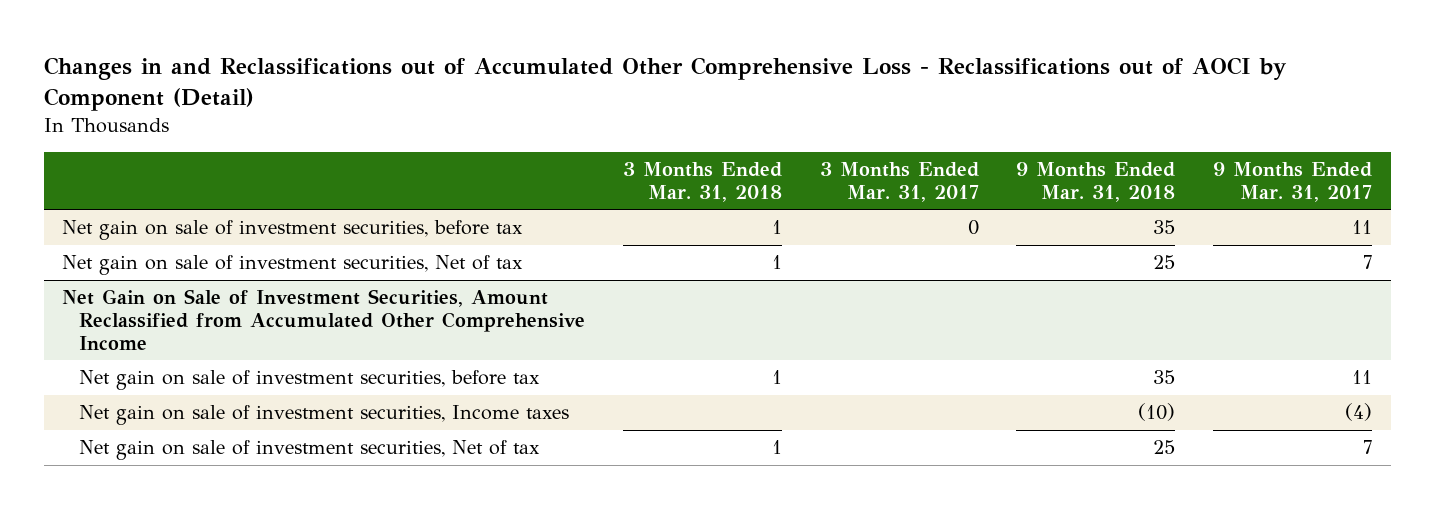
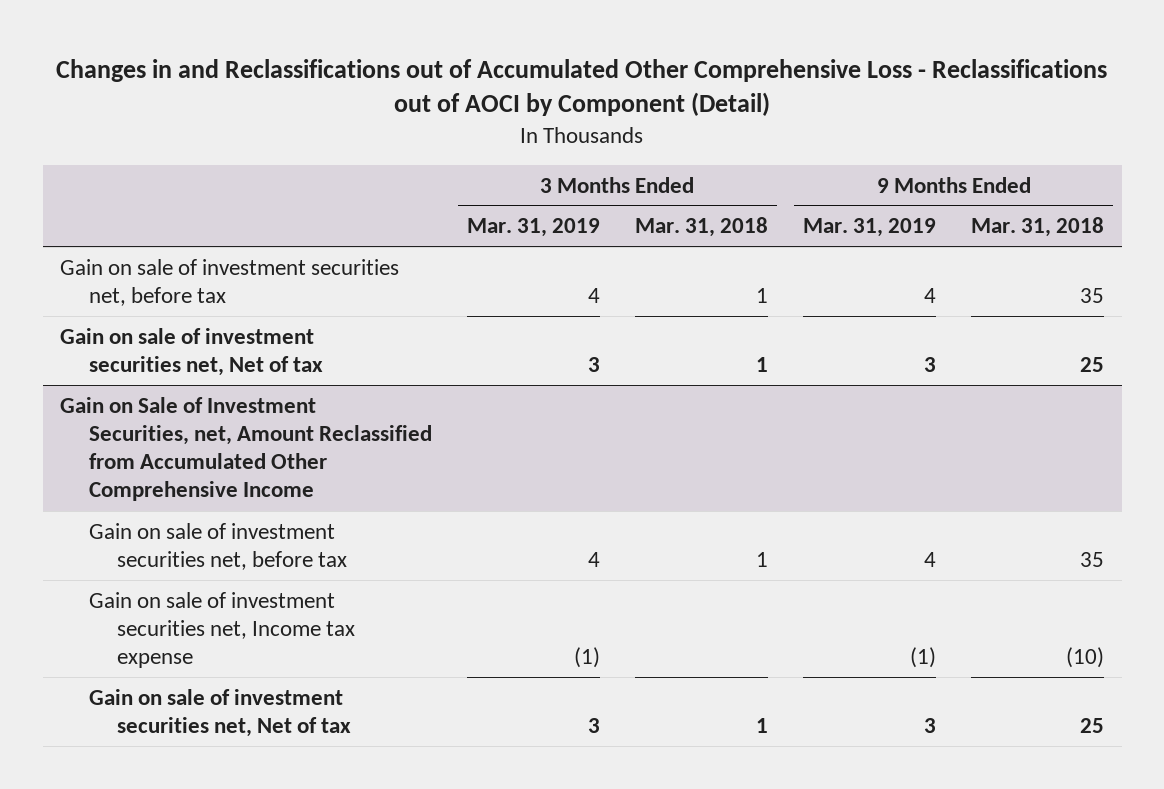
- | 3 Months Ended Mar. 31, 2018 | 3 Months Ended Mar. 31, 2017 | 9 Months Ended Mar. 31, 2018 | 9 Months Ended Mar. 31, 2017
+ | 3 Months Ended Mar. 31, 2019 | 3 Months Ended Mar. 31, 2018 | 9 Months Ended Mar. 31, 2019 | 9 Months Ended Mar. 31, 2018
- Net gain on sale of investment securities, before tax | 1 | 0 | 35 | 11
- Net gain on sale of investment securities, Net of tax | 1 | | 25 | 7
- Net Gain on Sale of Investment Securities, Amount Reclassified from Accumulated Other Comprehensive Income
- Net gain on sale of investment securities, before tax | 1 | | 35 | 11
- Net gain on sale of investment securities, Income taxes | | | (10) | (4)
- Net gain on sale of investment securities, Net of tax | 1 | | 25 | 7
+ Gain on sale of investment securities net, before tax | 4 | 1 | 4 | 35
+ Gain on sale of investment securities net, Net of tax | 3 | 1 | 3 | 25
+ Gain on Sale of Investment Securities, net, Amount Reclassified from Accumulated Other Comprehensive Income
+ Gain on sale of investment securities net, before tax | 4 | 1 | 4 | 35
+ Gain on sale of investment securities net, Income tax expense | (1) | | (1) | (10)
+ Gain on sale of investment securities net, Net of tax | 3 | 1 | 3 | 25

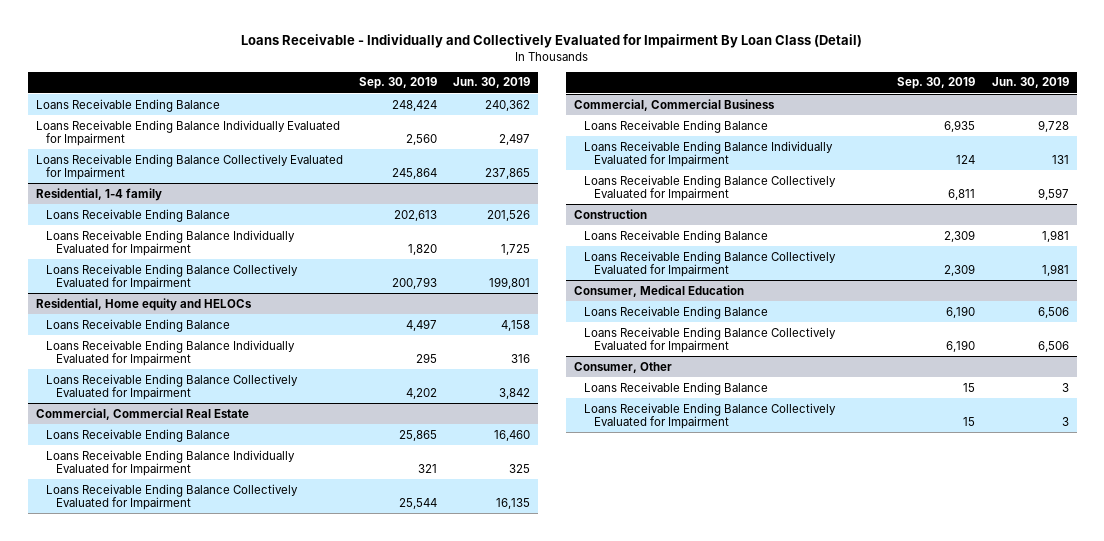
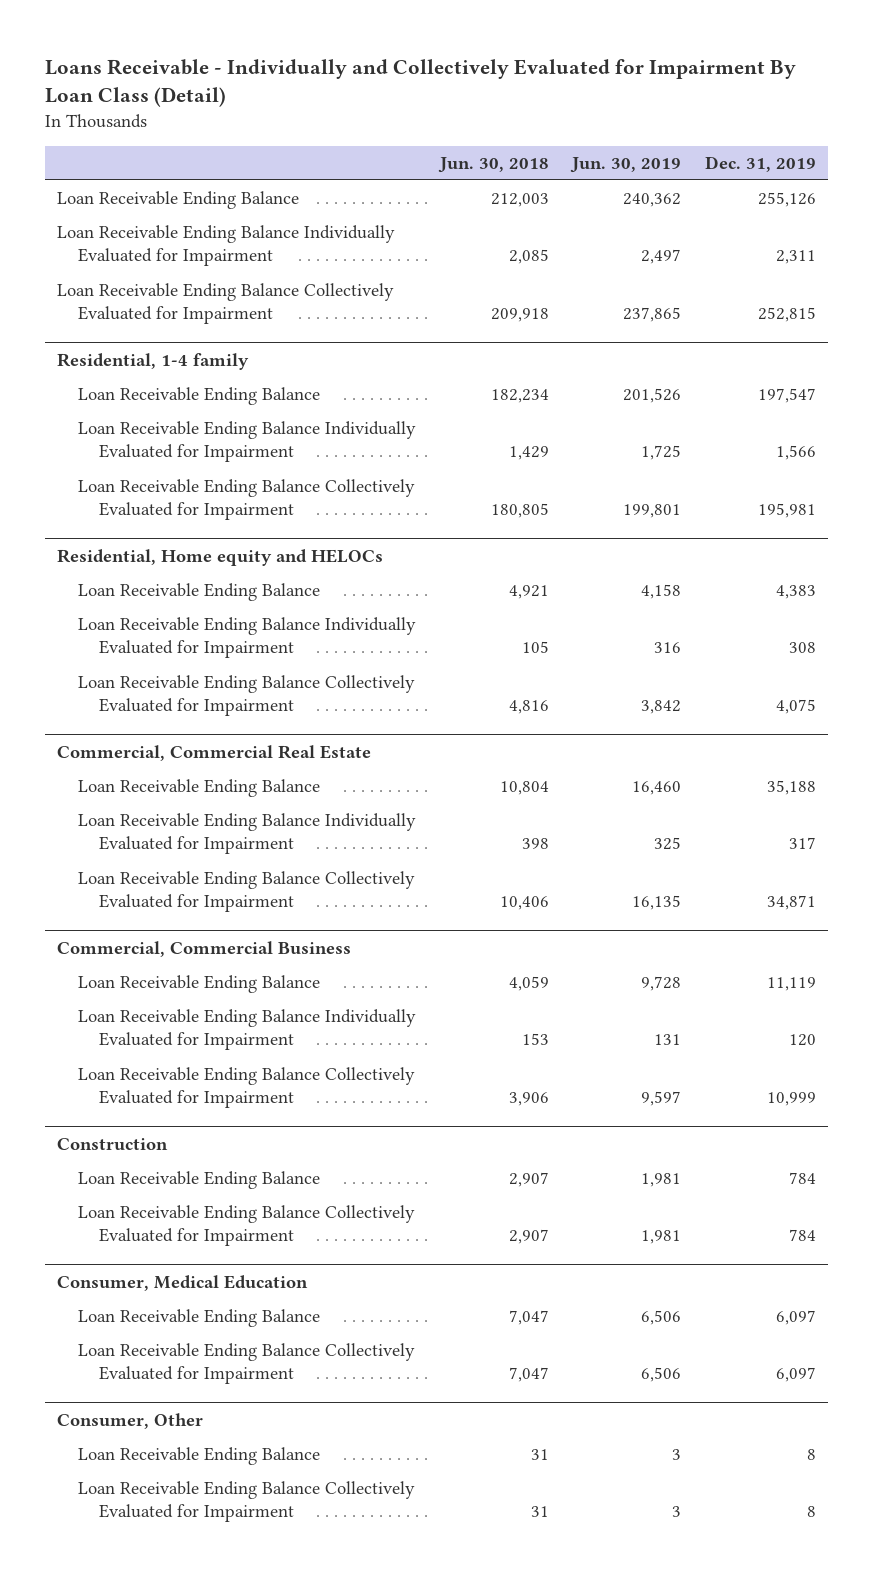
- | Sep. 30, 2019 | Jun. 30, 2019
+ | Jun. 30, 2018 | Jun. 30, 2019 | Dec. 31, 2019
- Loans Receivable Ending Balance | 248,424 | 240,362
- Loans Receivable Ending Balance Individually Evaluated for Impairment | 2,560 | 2,497
- Loans Receivable Ending Balance Collectively Evaluated for Impairment | 245,864 | 237,865
+ Loan Receivable Ending Balance | 212,003 | 240,362 | 255,126
+ Loan Receivable Ending Balance Individually Evaluated for Impairment | 2,085 | 2,497 | 2,311
+ Loan Receivable Ending Balance Collectively Evaluated for Impairment | 209,918 | 237,865 | 252,815
@ Residential, 1-4 family
- Loans Receivable Ending Balance | 202,613 | 201,526
- Loans Receivable Ending Balance Individually Evaluated for Impairment | 1,820 | 1,725
- Loans Receivable Ending Balance Collectively Evaluated for Impairment | 200,793 | 199,801
+ Loan Receivable Ending Balance | 182,234 | 201,526 | 197,547
+ Loan Receivable Ending Balance Individually Evaluated for Impairment | 1,429 | 1,725 | 1,566
+ Loan Receivable Ending Balance Collectively Evaluated for Impairment | 180,805 | 199,801 | 195,981
@ Residential, Home equity and HELOCs
- Loans Receivable Ending Balance | 4,497 | 4,158
- Loans Receivable Ending Balance Individually Evaluated for Impairment | 295 | 316
- Loans Receivable Ending Balance Collectively Evaluated for Impairment | 4,202 | 3,842
+ Loan Receivable Ending Balance | 4,921 | 4,158 | 4,383
+ Loan Receivable Ending Balance Individually Evaluated for Impairment | 105 | 316 | 308
+ Loan Receivable Ending Balance Collectively Evaluated for Impairment | 4,816 | 3,842 | 4,075
@ Commercial, Commercial Real Estate
- Loans Receivable Ending Balance | 25,865 | 16,460
- Loans Receivable Ending Balance Individually Evaluated for Impairment | 321 | 325
- Loans Receivable Ending Balance Collectively Evaluated for Impairment | 25,544 | 16,135
+ Loan Receivable Ending Balance | 10,804 | 16,460 | 35,188
+ Loan Receivable Ending Balance Individually Evaluated for Impairment | 398 | 325 | 317
+ Loan Receivable Ending Balance Collectively Evaluated for Impairment | 10,406 | 16,135 | 34,871
@ Commercial, Commercial Business
- Loans Receivable Ending Balance | 6,935 | 9,728
- Loans Receivable Ending Balance Individually Evaluated for Impairment | 124 | 131
- Loans Receivable Ending Balance Collectively Evaluated for Impairment | 6,811 | 9,597
+ Loan Receivable Ending Balance | 4,059 | 9,728 | 11,119
+ Loan Receivable Ending Balance Individually Evaluated for Impairment | 153 | 131 | 120
+ Loan Receivable Ending Balance Collectively Evaluated for Impairment | 3,906 | 9,597 | 10,999
@ Construction
- Loans Receivable Ending Balance | 2,309 | 1,981
- Loans Receivable Ending Balance Collectively Evaluated for Impairment | 2,309 | 1,981
+ Loan Receivable Ending Balance | 2,907 | 1,981 | 784
+ Loan Receivable Ending Balance Collectively Evaluated for Impairment | 2,907 | 1,981 | 784
@ Consumer, Medical Education
- Loans Receivable Ending Balance | 6,190 | 6,506
- Loans Receivable Ending Balance Collectively Evaluated for Impairment | 6,190 | 6,506
+ Loan Receivable Ending Balance | 7,047 | 6,506 | 6,097
+ Loan Receivable Ending Balance Collectively Evaluated for Impairment | 7,047 | 6,506 | 6,097
@ Consumer, Other
- Loans Receivable Ending Balance | 15 | 3
- Loans Receivable Ending Balance Collectively Evaluated for Impairment | 15 | 3
+ Loan Receivable Ending Balance | 31 | 3 | 8
+ Loan Receivable Ending Balance Collectively Evaluated for Impairment | 31 | 3 | 8

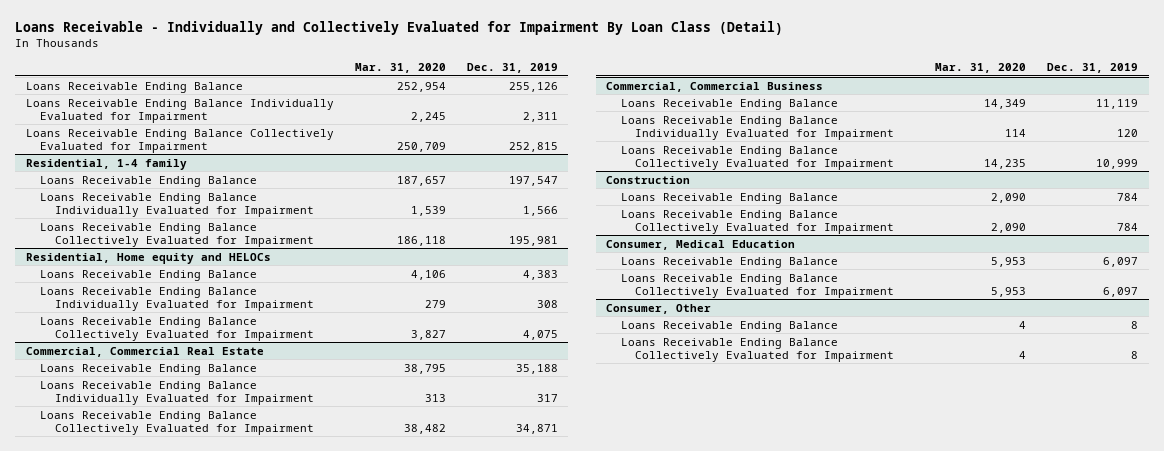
- | Jun. 30, 2018 | Jun. 30, 2019 | Dec. 31, 2019
+ | Mar. 31, 2020 | Dec. 31, 2019
- Loan Receivable Ending Balance | 212,003 | 240,362 | 255,126
- Loan Receivable Ending Balance Individually Evaluated for Impairment | 2,085 | 2,497 | 2,311
- Loan Receivable Ending Balance Collectively Evaluated for Impairment | 209,918 | 237,865 | 252,815
+ Loans Receivable Ending Balance | 252,954 | 255,126
+ Loans Receivable Ending Balance Individually Evaluated for Impairment | 2,245 | 2,311
+ Loans Receivable Ending Balance Collectively Evaluated for Impairment | 250,709 | 252,815
@ Residential, 1-4 family
- Loan Receivable Ending Balance | 182,234 | 201,526 | 197,547
- Loan Receivable Ending Balance Individually Evaluated for Impairment | 1,429 | 1,725 | 1,566
- Loan Receivable Ending Balance Collectively Evaluated for Impairment | 180,805 | 199,801 | 195,981
+ Loans Receivable Ending Balance | 187,657 | 197,547
+ Loans Receivable Ending Balance Individually Evaluated for Impairment | 1,539 | 1,566
+ Loans Receivable Ending Balance Collectively Evaluated for Impairment | 186,118 | 195,981
@ Residential, Home equity and HELOCs
- Loan Receivable Ending Balance | 4,921 | 4,158 | 4,383
- Loan Receivable Ending Balance Individually Evaluated for Impairment | 105 | 316 | 308
- Loan Receivable Ending Balance Collectively Evaluated for Impairment | 4,816 | 3,842 | 4,075
+ Loans Receivable Ending Balance | 4,106 | 4,383
+ Loans Receivable Ending Balance Individually Evaluated for Impairment | 279 | 308
+ Loans Receivable Ending Balance Collectively Evaluated for Impairment | 3,827 | 4,075
@ Commercial, Commercial Real Estate
- Loan Receivable Ending Balance | 10,804 | 16,460 | 35,188
- Loan Receivable Ending Balance Individually Evaluated for Impairment | 398 | 325 | 317
- Loan Receivable Ending Balance Collectively Evaluated for Impairment | 10,406 | 16,135 | 34,871
+ Loans Receivable Ending Balance | 38,795 | 35,188
+ Loans Receivable Ending Balance Individually Evaluated for Impairment | 313 | 317
+ Loans Receivable Ending Balance Collectively Evaluated for Impairment | 38,482 | 34,871
@ Commercial, Commercial Business
- Loan Receivable Ending Balance | 4,059 | 9,728 | 11,119
- Loan Receivable Ending Balance Individually Evaluated for Impairment | 153 | 131 | 120
- Loan Receivable Ending Balance Collectively Evaluated for Impairment | 3,906 | 9,597 | 10,999
+ Loans Receivable Ending Balance | 14,349 | 11,119
+ Loans Receivable Ending Balance Individually Evaluated for Impairment | 114 | 120
+ Loans Receivable Ending Balance Collectively Evaluated for Impairment | 14,235 | 10,999
@ Construction
- Loan Receivable Ending Balance | 2,907 | 1,981 | 784
- Loan Receivable Ending Balance Collectively Evaluated for Impairment | 2,907 | 1,981 | 784
+ Loans Receivable Ending Balance | 2,090 | 784
+ Loans Receivable Ending Balance Collectively Evaluated for Impairment | 2,090 | 784
@ Consumer, Medical Education
- Loan Receivable Ending Balance | 7,047 | 6,506 | 6,097
- Loan Receivable Ending Balance Collectively Evaluated for Impairment | 7,047 | 6,506 | 6,097
+ Loans Receivable Ending Balance | 5,953 | 6,097
+ Loans Receivable Ending Balance Collectively Evaluated for Impairment | 5,953 | 6,097
@ Consumer, Other
- Loan Receivable Ending Balance | 31 | 3 | 8
- Loan Receivable Ending Balance Collectively Evaluated for Impairment | 31 | 3 | 8
+ Loans Receivable Ending Balance | 4 | 8
+ Loans Receivable Ending Balance Collectively Evaluated for Impairment | 4 | 8

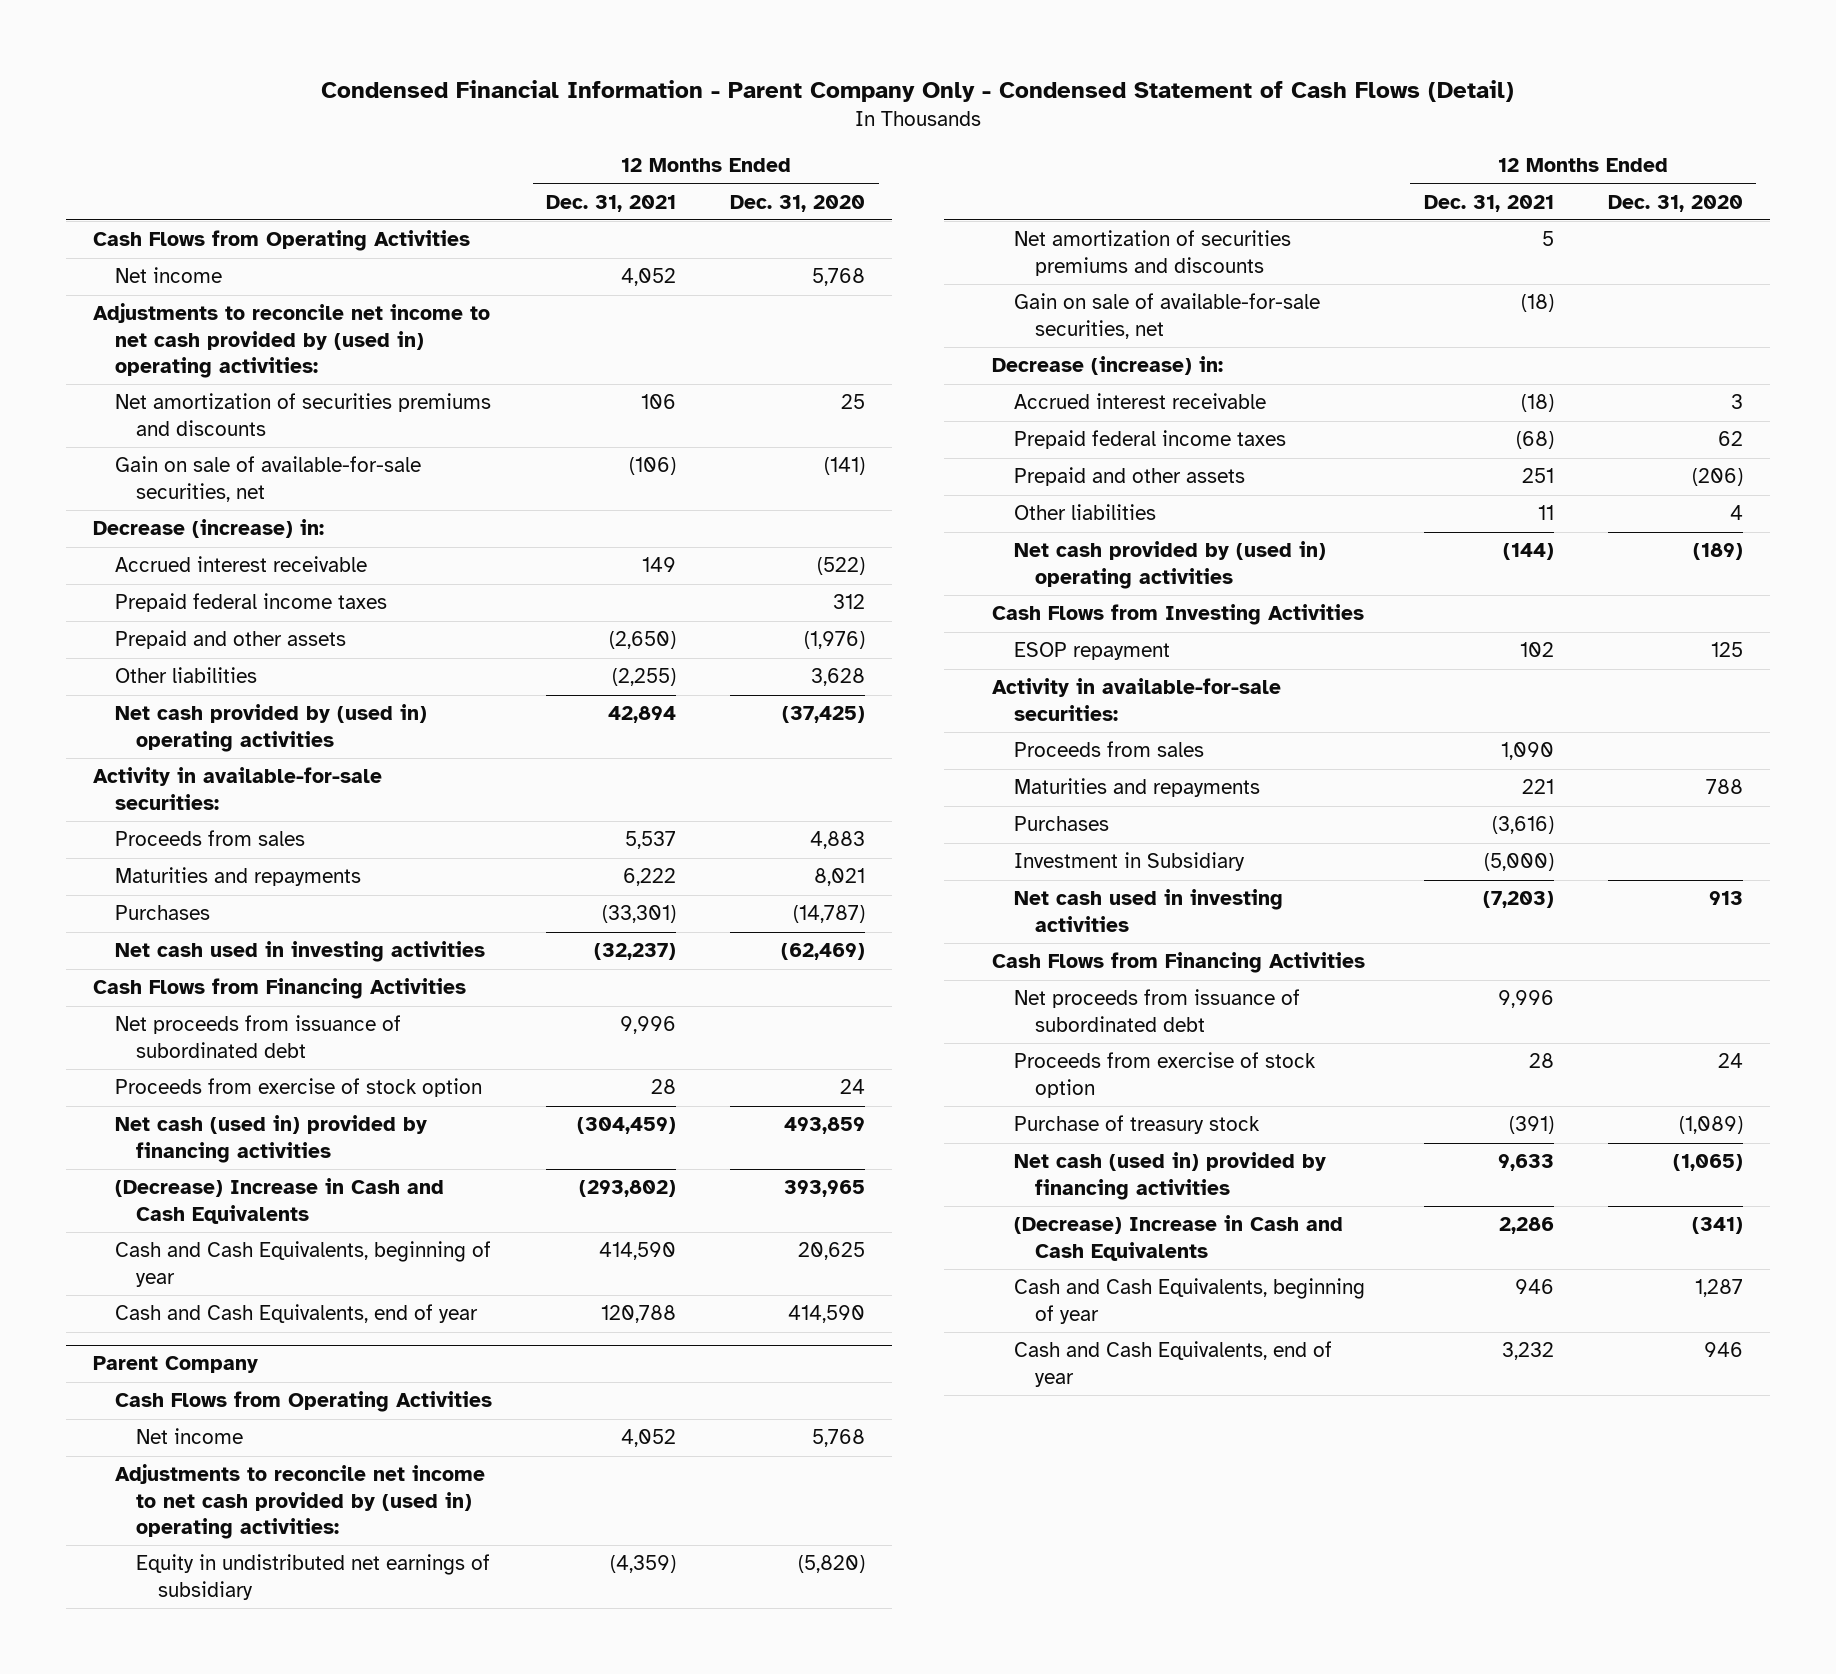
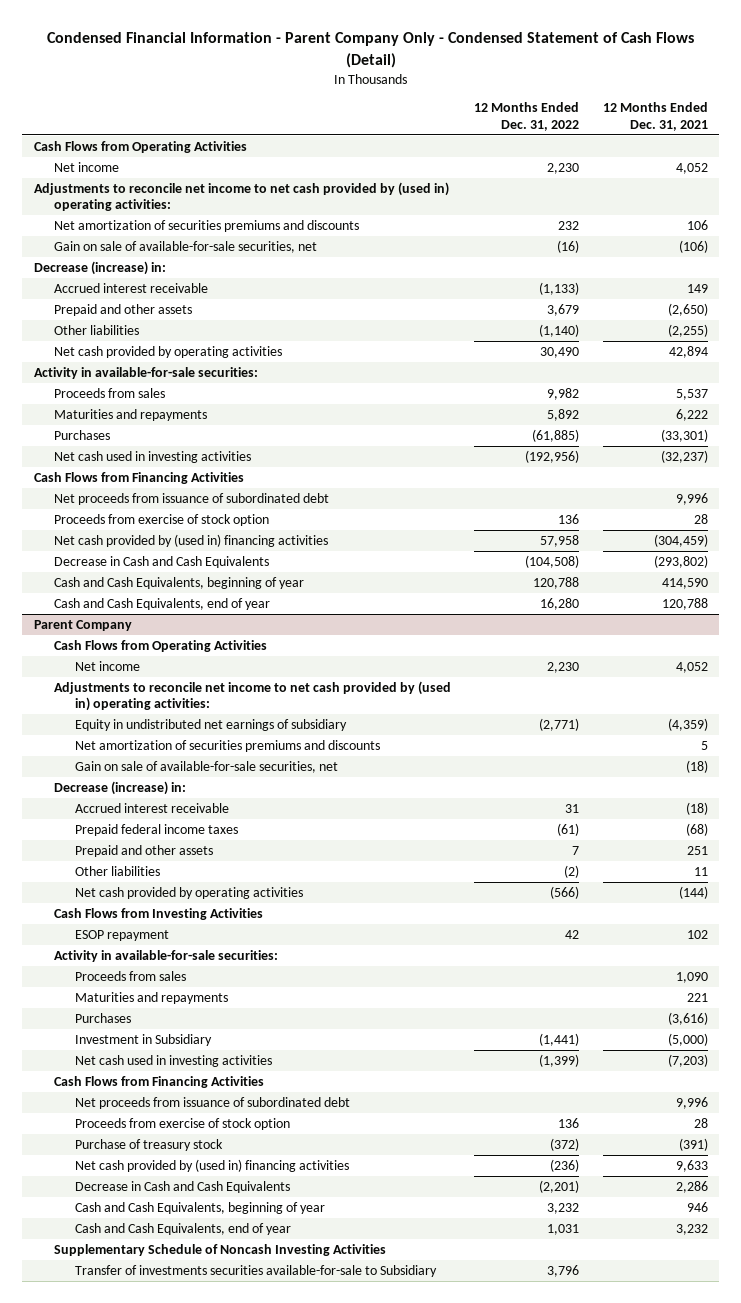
- | 12 Months Ended Dec. 31, 2021 | 12 Months Ended Dec. 31, 2020
+ | 12 Months Ended Dec. 31, 2022 | 12 Months Ended Dec. 31, 2021
- Prepaid federal income taxes | | 312
- Net cash provided by (used in) operating activities | 42,894 | (37,425)
+ Net cash provided by operating activities | 30,490 | 42,894
- Net cash (used in) provided by financing activities | (304,459) | 493,859
- (Decrease) Increase in Cash and Cash Equivalents | (293,802) | 393,965
+ Net cash provided by (used in) financing activities | 57,958 | (304,459)
+ Decrease in Cash and Cash Equivalents | (104,508) | (293,802)
@ Parent Company
- Net cash provided by (used in) operating activities | (144) | (189)
+ Net cash provided by operating activities | (566) | (144)
- Net cash (used in) provided by financing activities | 9,633 | (1,065)
- (Decrease) Increase in Cash and Cash Equivalents | 2,286 | (341)
+ Net cash provided by (used in) financing activities | (236) | 9,633
+ Decrease in Cash and Cash Equivalents | (2,201) | 2,286
+ Supplementary Schedule of Noncash Investing Activities
+ Transfer of investments securities available-for-sale to Subsidiary | 3,796 |

